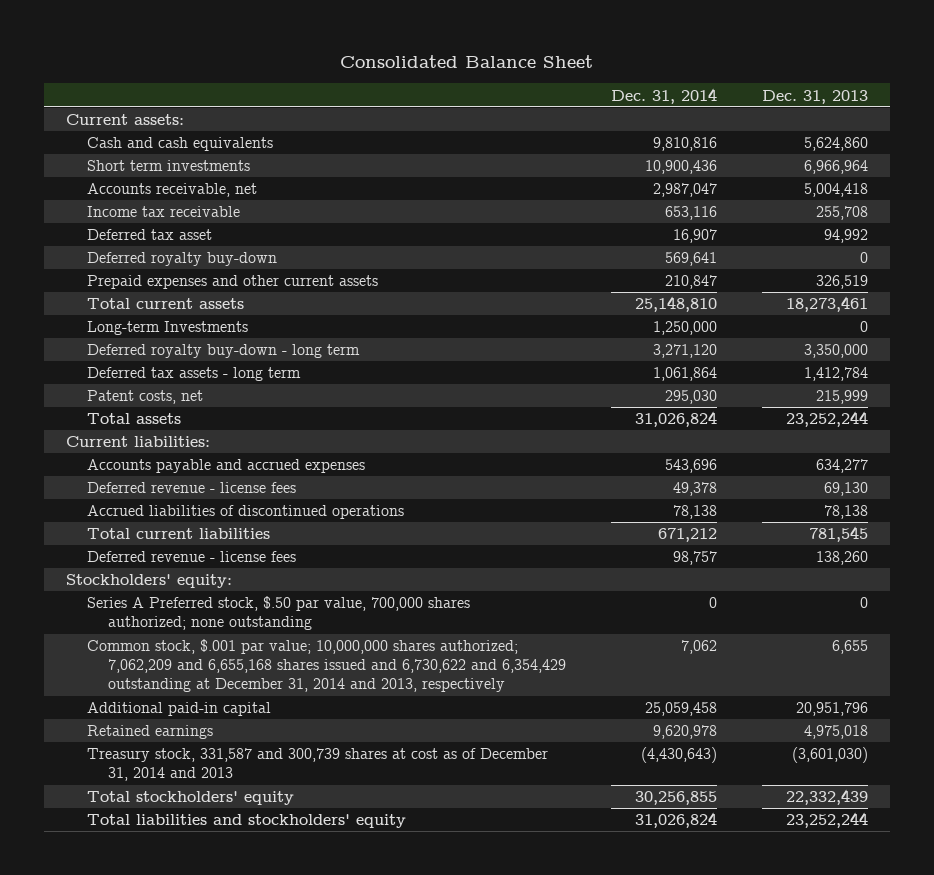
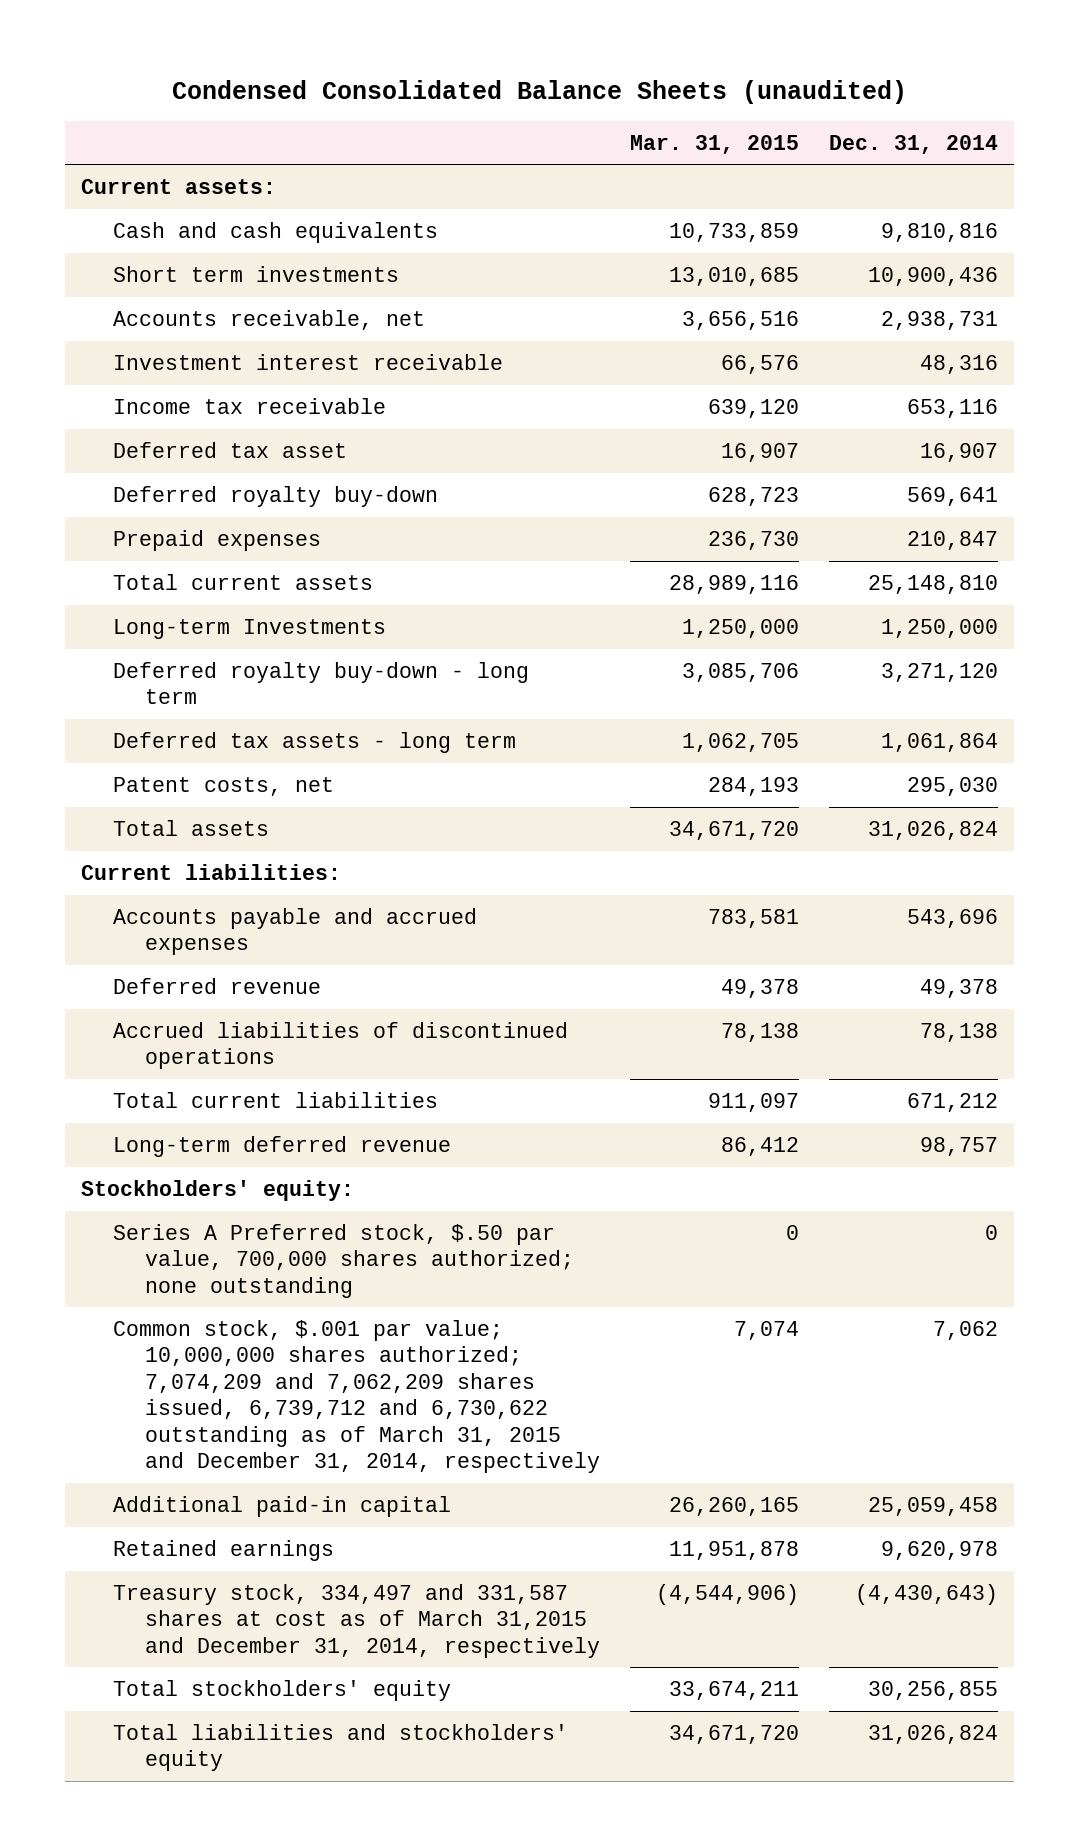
- Consolidated Balance Sheet
+ Condensed Consolidated Balance Sheets (unaudited)
- | Dec. 31, 2014 | Dec. 31, 2013
+ | Mar. 31, 2015 | Dec. 31, 2014
- Accounts receivable, net | 2,987,047 | 5,004,418
+ Accounts receivable, net | 3,656,516 | 2,938,731
+ Investment interest receivable | 66,576 | 48,316
- Prepaid expenses and other current assets | 210,847 | 326,519
+ Prepaid expenses | 236,730 | 210,847
- Deferred revenue - license fees | 49,378 | 69,130
+ Deferred revenue | 49,378 | 49,378
- Deferred revenue - license fees | 98,757 | 138,260
+ Long-term deferred revenue | 86,412 | 98,757
- Common stock, $.001 par value; 10,000,000 shares authorized; 7,062,209 and 6,655,168 shares issued and 6,730,622 and 6,354,429 outstanding at December 31, 2014 and 2013, respectively | 7,062 | 6,655
+ Common stock, $.001 par value; 10,000,000 shares authorized; 7,074,209 and 7,062,209 shares issued, 6,739,712 and 6,730,622 outstanding as of March 31, 2015 and December 31, 2014, respectively | 7,074 | 7,062
- Treasury stock, 331,587 and 300,739 shares at cost as of December 31, 2014 and 2013 | (4,430,643) | (3,601,030)
+ Treasury stock, 334,497 and 331,587 shares at cost as of March 31,2015 and December 31, 2014, respectively | (4,544,906) | (4,430,643)

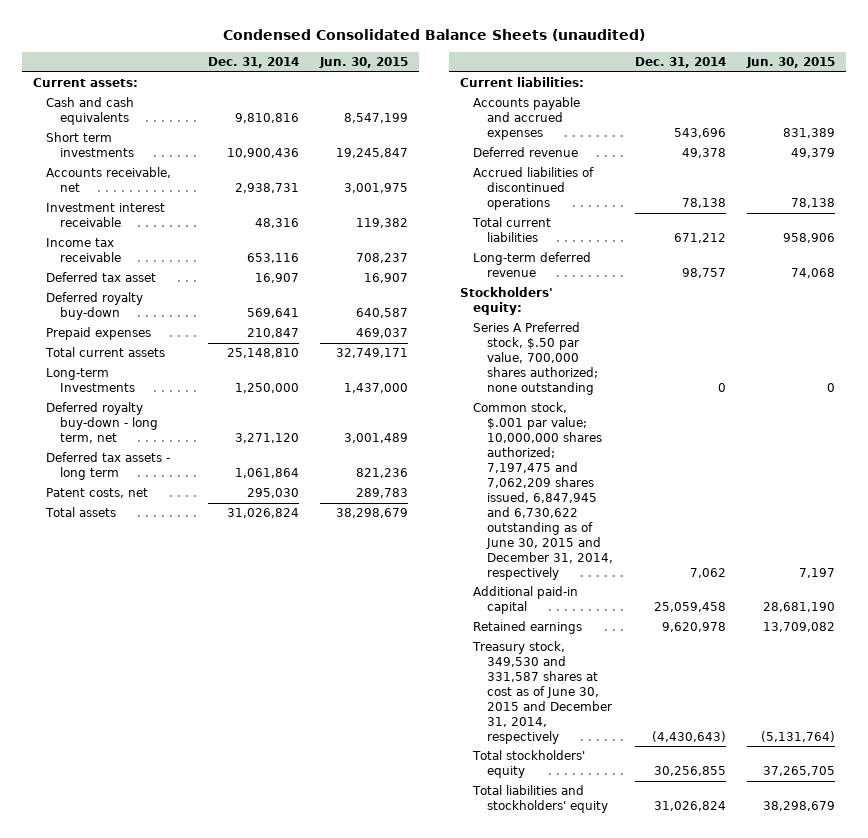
- | Mar. 31, 2015 | Dec. 31, 2014
+ | Dec. 31, 2014 | Jun. 30, 2015
- Deferred royalty buy-down - long term | 3,085,706 | 3,271,120
+ Deferred royalty buy-down - long term, net | 3,271,120 | 3,001,489
- Common stock, $.001 par value; 10,000,000 shares authorized; 7,074,209 and 7,062,209 shares issued, 6,739,712 and 6,730,622 outstanding as of March 31, 2015 and December 31, 2014, respectively | 7,074 | 7,062
+ Common stock, $.001 par value; 10,000,000 shares authorized; 7,197,475 and 7,062,209 shares issued, 6,847,945 and 6,730,622 outstanding as of June 30, 2015 and December 31, 2014, respectively | 7,062 | 7,197
- Treasury stock, 334,497 and 331,587 shares at cost as of March 31,2015 and December 31, 2014, respectively | (4,544,906) | (4,430,643)
+ Treasury stock, 349,530 and 331,587 shares at cost as of June 30, 2015 and December 31, 2014, respectively | (4,430,643) | (5,131,764)

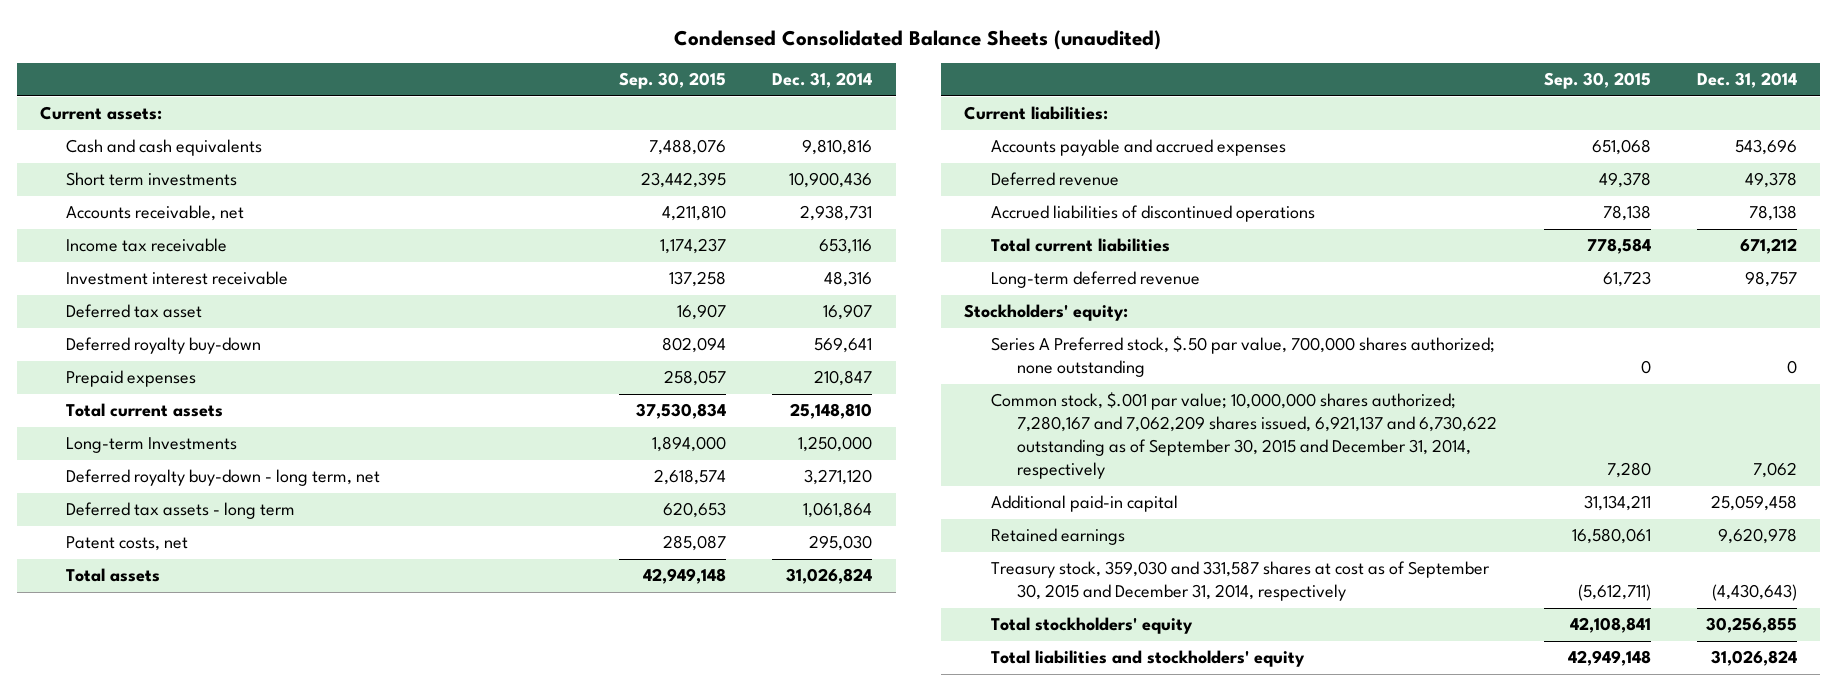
- | Dec. 31, 2014 | Jun. 30, 2015
+ | Sep. 30, 2015 | Dec. 31, 2014
moved down: Investment interest receivable | 137,258 | 48,316
- Common stock, $.001 par value; 10,000,000 shares authorized; 7,197,475 and 7,062,209 shares issued, 6,847,945 and 6,730,622 outstanding as of June 30, 2015 and December 31, 2014, respectively | 7,062 | 7,197
+ Common stock, $.001 par value; 10,000,000 shares authorized; 7,280,167 and 7,062,209 shares issued, 6,921,137 and 6,730,622 outstanding as of September 30, 2015 and December 31, 2014, respectively | 7,280 | 7,062
- Treasury stock, 349,530 and 331,587 shares at cost as of June 30, 2015 and December 31, 2014, respectively | (4,430,643) | (5,131,764)
+ Treasury stock, 359,030 and 331,587 shares at cost as of September 30, 2015 and December 31, 2014, respectively | (5,612,711) | (4,430,643)

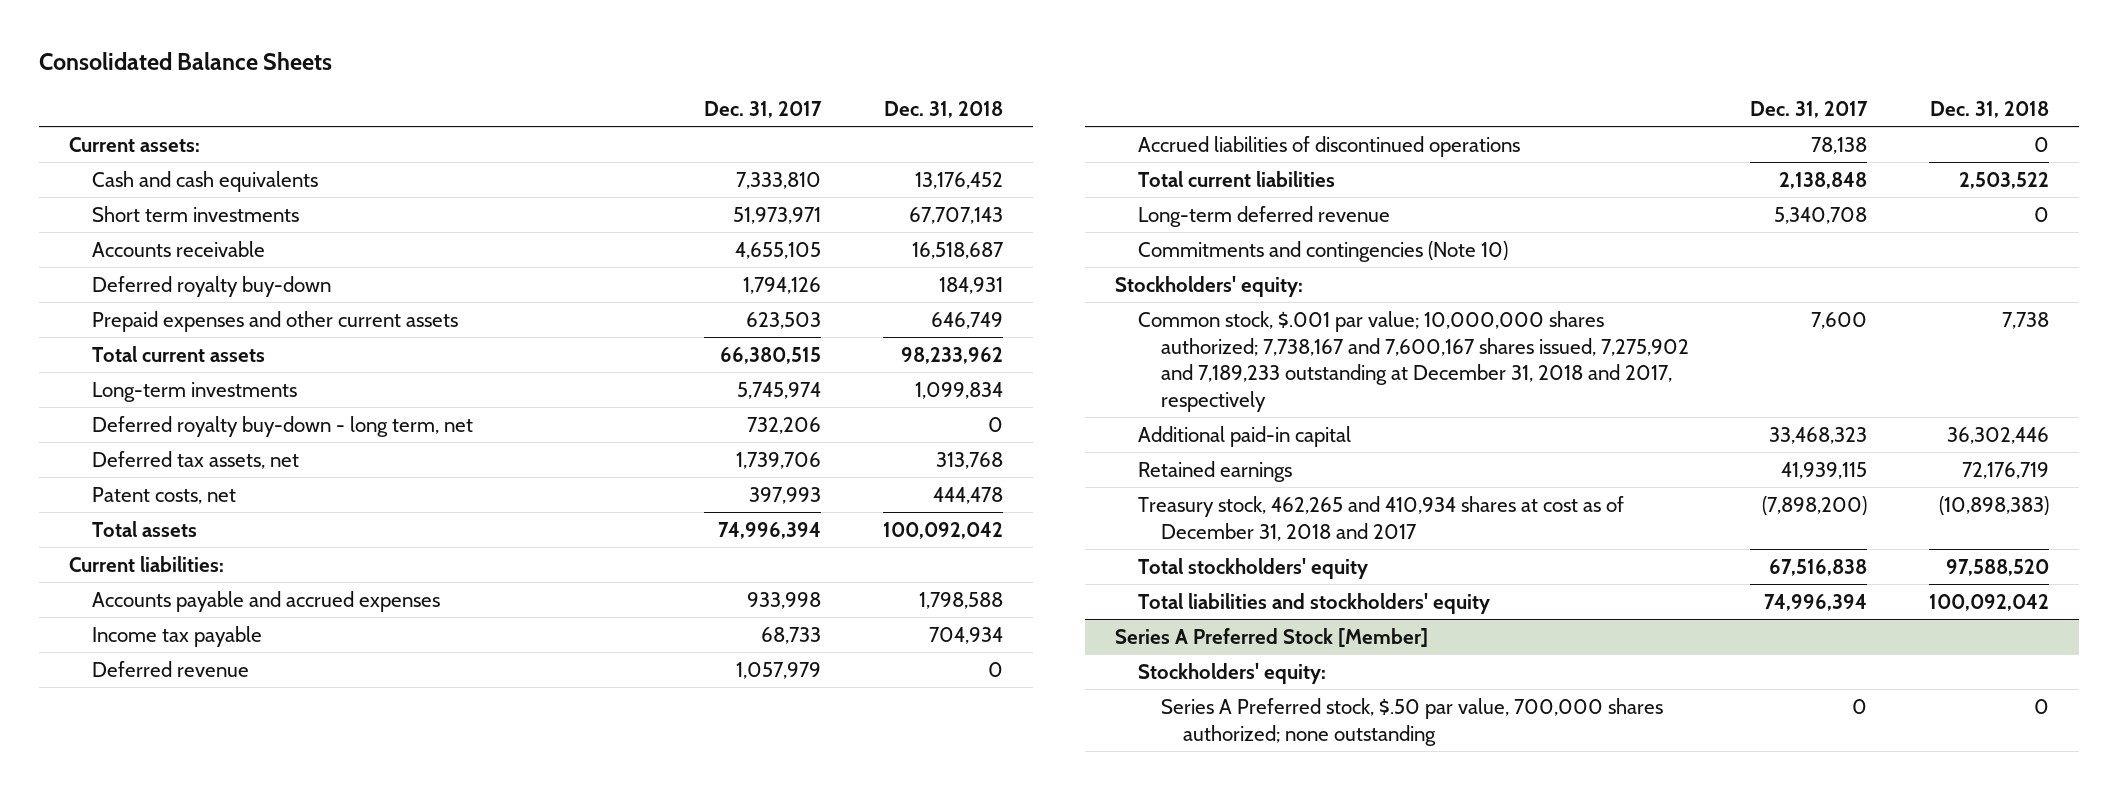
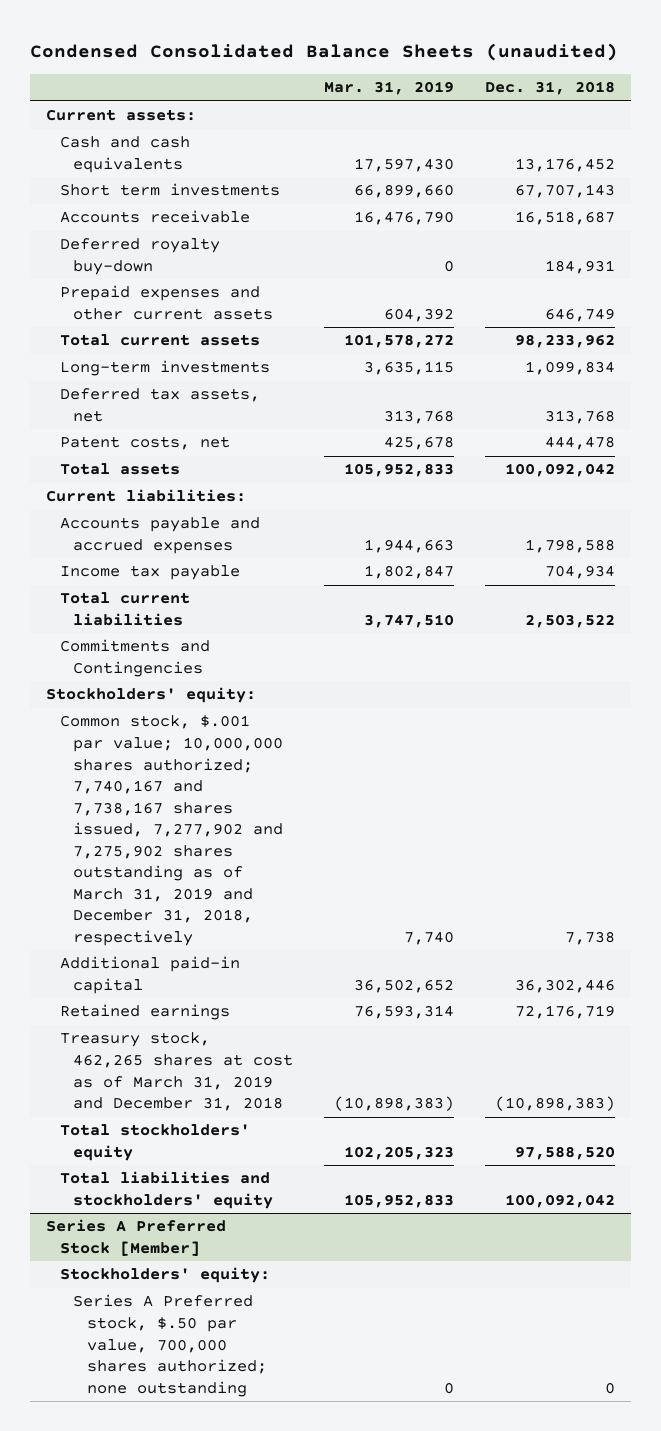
- Consolidated Balance Sheets
+ Condensed Consolidated Balance Sheets (unaudited)
- | Dec. 31, 2017 | Dec. 31, 2018
+ | Mar. 31, 2019 | Dec. 31, 2018
- Deferred royalty buy-down - long term, net | 732,206 | 0
- Deferred revenue | 1,057,979 | 0
- Accrued liabilities of discontinued operations | 78,138 | 0
- Long-term deferred revenue | 5,340,708 | 0
- Commitments and contingencies (Note 10)
+ Commitments and Contingencies
- Common stock, $.001 par value; 10,000,000 shares authorized; 7,738,167 and 7,600,167 shares issued, 7,275,902 and 7,189,233 outstanding at December 31, 2018 and 2017, respectively | 7,600 | 7,738
+ Common stock, $.001 par value; 10,000,000 shares authorized; 7,740,167 and 7,738,167 shares issued, 7,277,902 and 7,275,902 shares outstanding as of March 31, 2019 and December 31, 2018, respectively | 7,740 | 7,738
- Treasury stock, 462,265 and 410,934 shares at cost as of December 31, 2018 and 2017 | (7,898,200) | (10,898,383)
+ Treasury stock, 462,265 shares at cost as of March 31, 2019 and December 31, 2018 | (10,898,383) | (10,898,383)

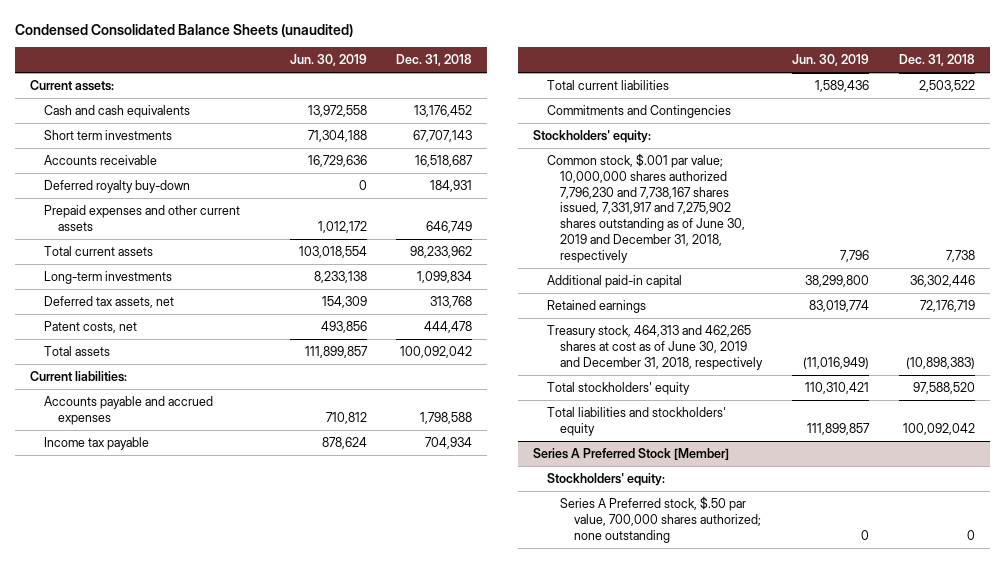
- | Mar. 31, 2019 | Dec. 31, 2018
+ | Jun. 30, 2019 | Dec. 31, 2018
- Common stock, $.001 par value; 10,000,000 shares authorized; 7,740,167 and 7,738,167 shares issued, 7,277,902 and 7,275,902 shares outstanding as of March 31, 2019 and December 31, 2018, respectively | 7,740 | 7,738
+ Common stock, $.001 par value; 10,000,000 shares authorized 7,796,230 and 7,738,167 shares issued, 7,331,917 and 7,275,902 shares outstanding as of June 30, 2019 and December 31, 2018, respectively | 7,796 | 7,738
- Treasury stock, 462,265 shares at cost as of March 31, 2019 and December 31, 2018 | (10,898,383) | (10,898,383)
+ Treasury stock, 464,313 and 462,265 shares at cost as of June 30, 2019 and December 31, 2018, respectively | (11,016,949) | (10,898,383)

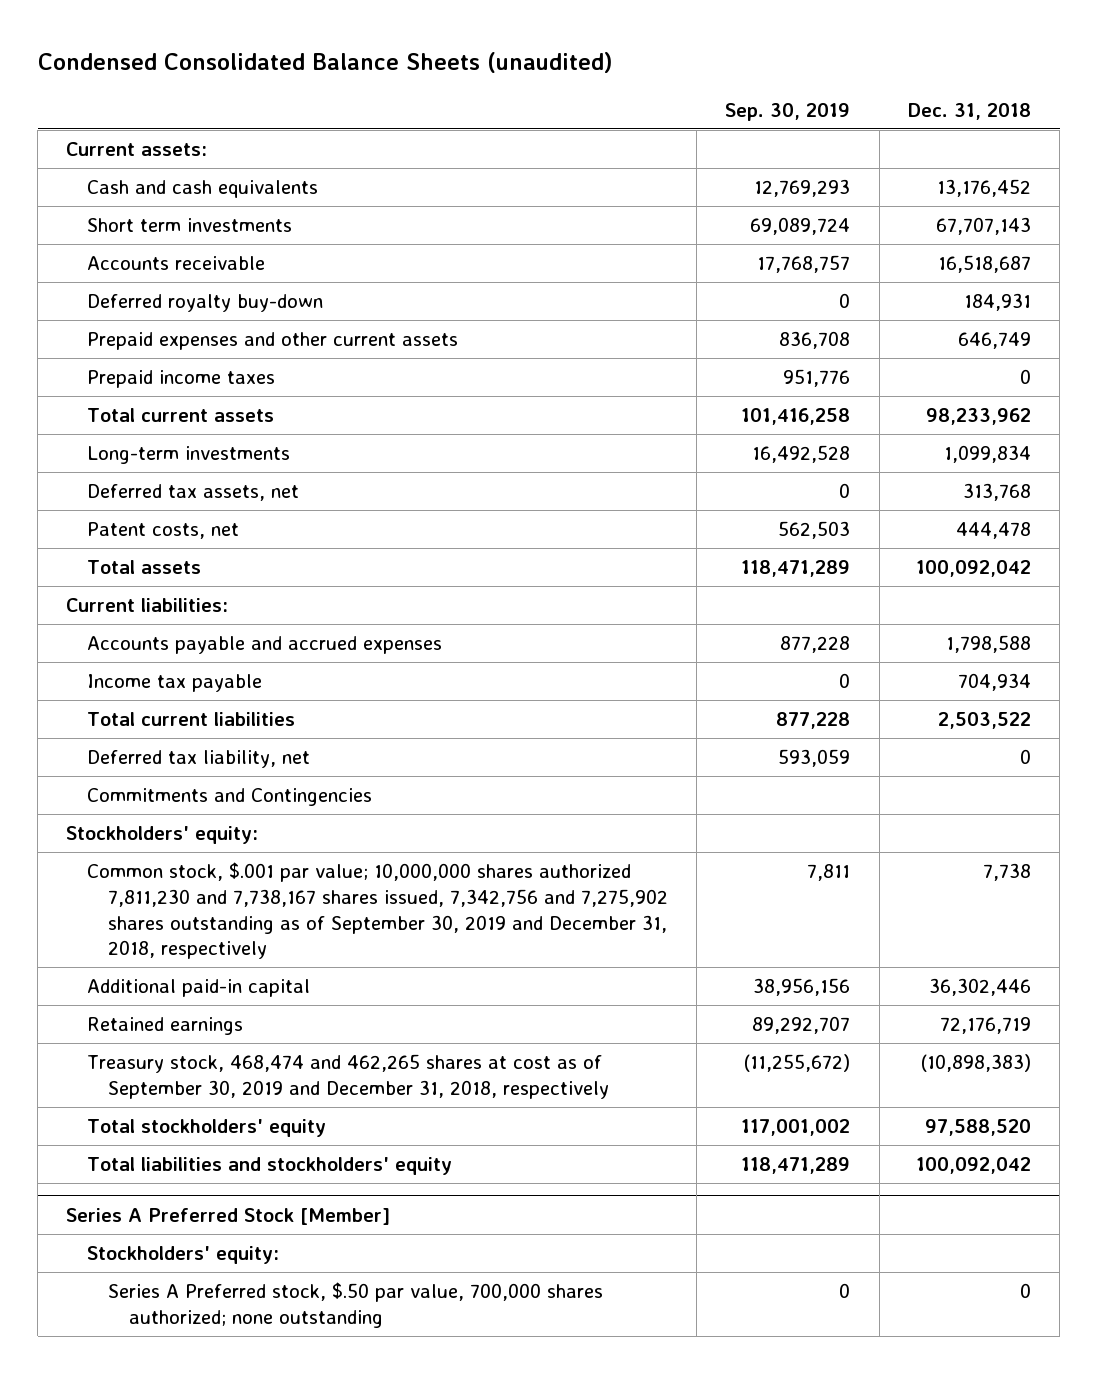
- | Jun. 30, 2019 | Dec. 31, 2018
+ | Sep. 30, 2019 | Dec. 31, 2018
+ Prepaid income taxes | 951,776 | 0
+ Deferred tax liability, net | 593,059 | 0
- Common stock, $.001 par value; 10,000,000 shares authorized 7,796,230 and 7,738,167 shares issued, 7,331,917 and 7,275,902 shares outstanding as of June 30, 2019 and December 31, 2018, respectively | 7,796 | 7,738
+ Common stock, $.001 par value; 10,000,000 shares authorized 7,811,230 and 7,738,167 shares issued, 7,342,756 and 7,275,902 shares outstanding as of September 30, 2019 and December 31, 2018, respectively | 7,811 | 7,738
- Treasury stock, 464,313 and 462,265 shares at cost as of June 30, 2019 and December 31, 2018, respectively | (11,016,949) | (10,898,383)
+ Treasury stock, 468,474 and 462,265 shares at cost as of September 30, 2019 and December 31, 2018, respectively | (11,255,672) | (10,898,383)

